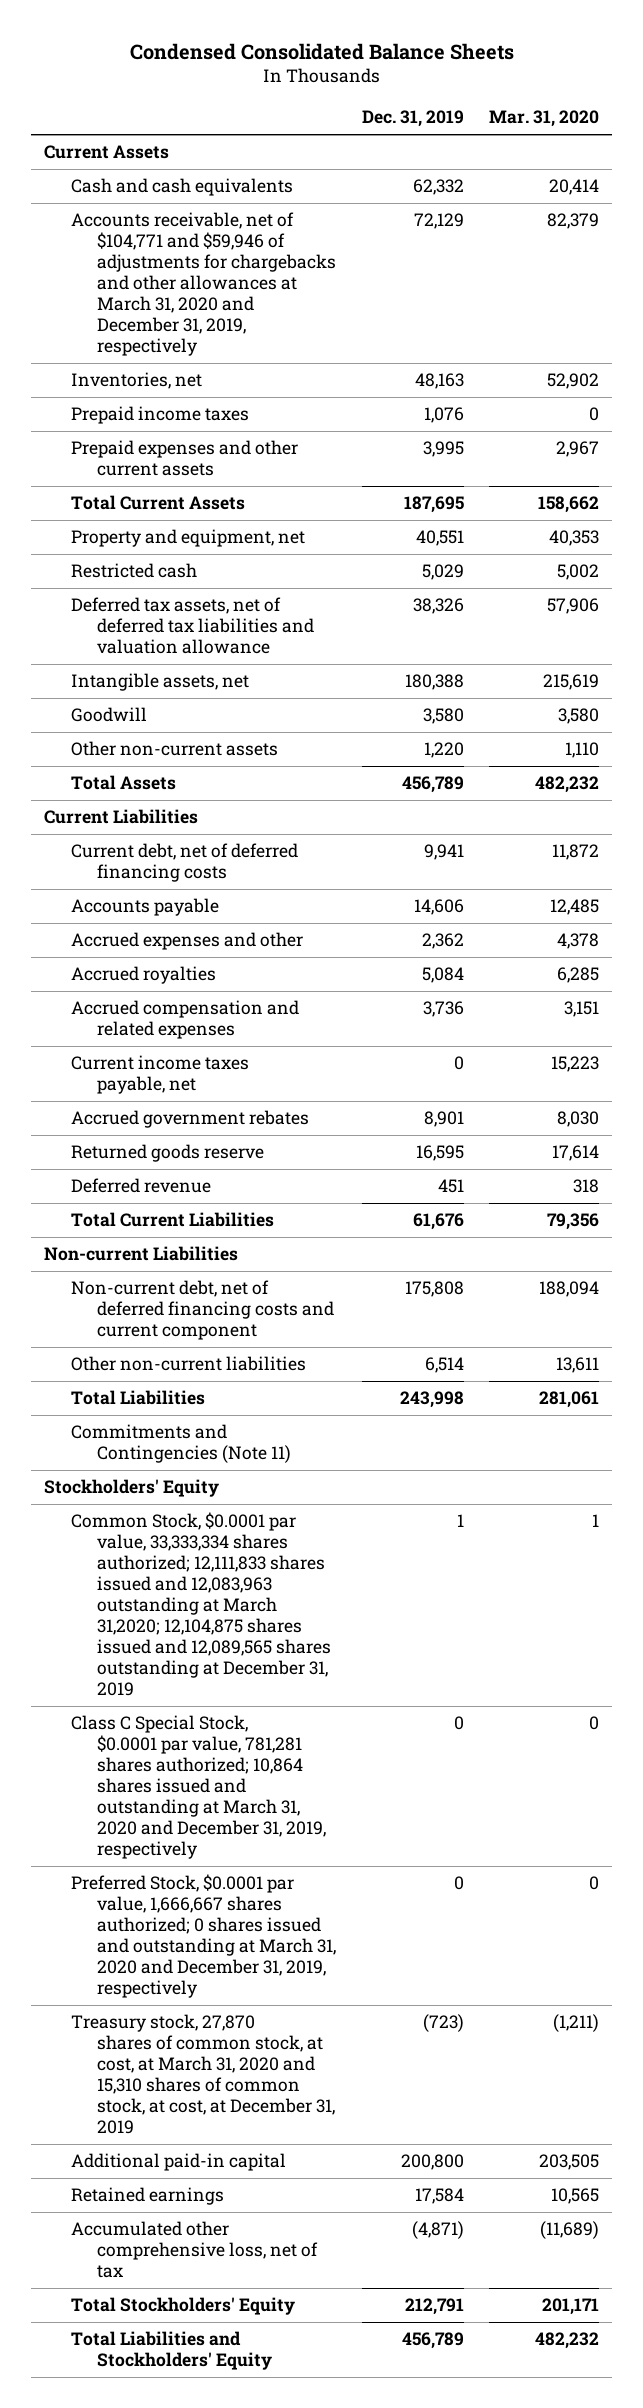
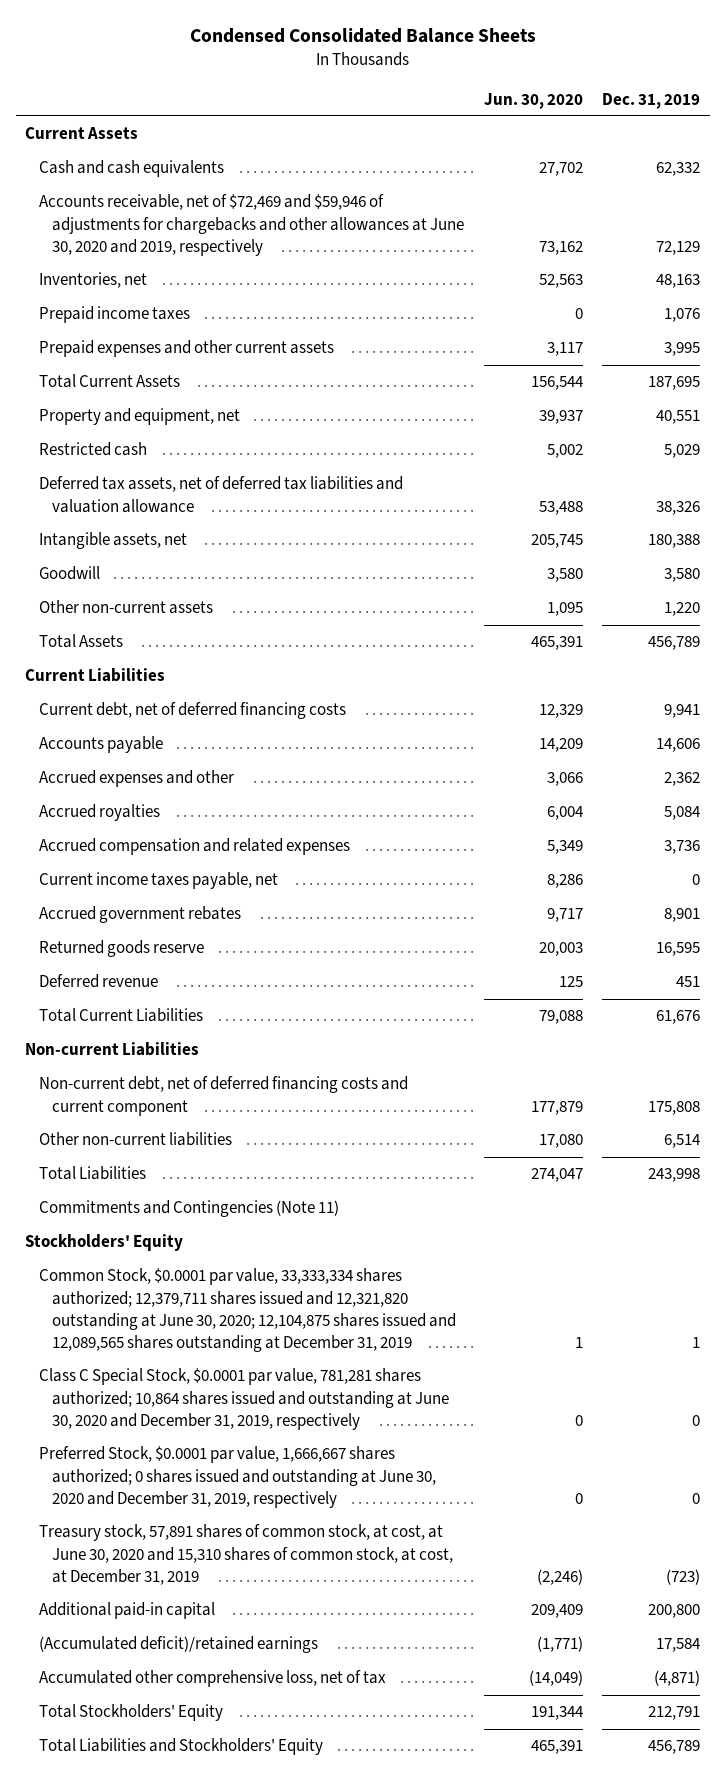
- | Dec. 31, 2019 | Mar. 31, 2020
+ | Jun. 30, 2020 | Dec. 31, 2019
- Accounts receivable, net of $104,771 and $59,946 of adjustments for chargebacks and other allowances at March 31, 2020 and December 31, 2019, respectively | 72,129 | 82,379
+ Accounts receivable, net of $72,469 and $59,946 of adjustments for chargebacks and other allowances at June 30, 2020 and 2019, respectively | 73,162 | 72,129
- Common Stock, $0.0001 par value, 33,333,334 shares authorized; 12,111,833 shares issued and 12,083,963 outstanding at March 31,2020; 12,104,875 shares issued and 12,089,565 shares outstanding at December 31, 2019 | 1 | 1
- Class C Special Stock, $0.0001 par value, 781,281 shares authorized; 10,864 shares issued and outstanding at March 31, 2020 and December 31, 2019, respectively | 0 | 0
- Preferred Stock, $0.0001 par value, 1,666,667 shares authorized; 0 shares issued and outstanding at March 31, 2020 and December 31, 2019, respectively | 0 | 0
- Treasury stock, 27,870 shares of common stock, at cost, at March 31, 2020 and 15,310 shares of common stock, at cost, at December 31, 2019 | (723) | (1,211)
+ Common Stock, $0.0001 par value, 33,333,334 shares authorized; 12,379,711 shares issued and 12,321,820 outstanding at June 30, 2020; 12,104,875 shares issued and 12,089,565 shares outstanding at December 31, 2019 | 1 | 1
+ Class C Special Stock, $0.0001 par value, 781,281 shares authorized; 10,864 shares issued and outstanding at June 30, 2020 and December 31, 2019, respectively | 0 | 0
+ Preferred Stock, $0.0001 par value, 1,666,667 shares authorized; 0 shares issued and outstanding at June 30, 2020 and December 31, 2019, respectively | 0 | 0
+ Treasury stock, 57,891 shares of common stock, at cost, at June 30, 2020 and 15,310 shares of common stock, at cost, at December 31, 2019 | (2,246) | (723)
- Retained earnings | 17,584 | 10,565
+ (Accumulated deficit)/retained earnings | (1,771) | 17,584

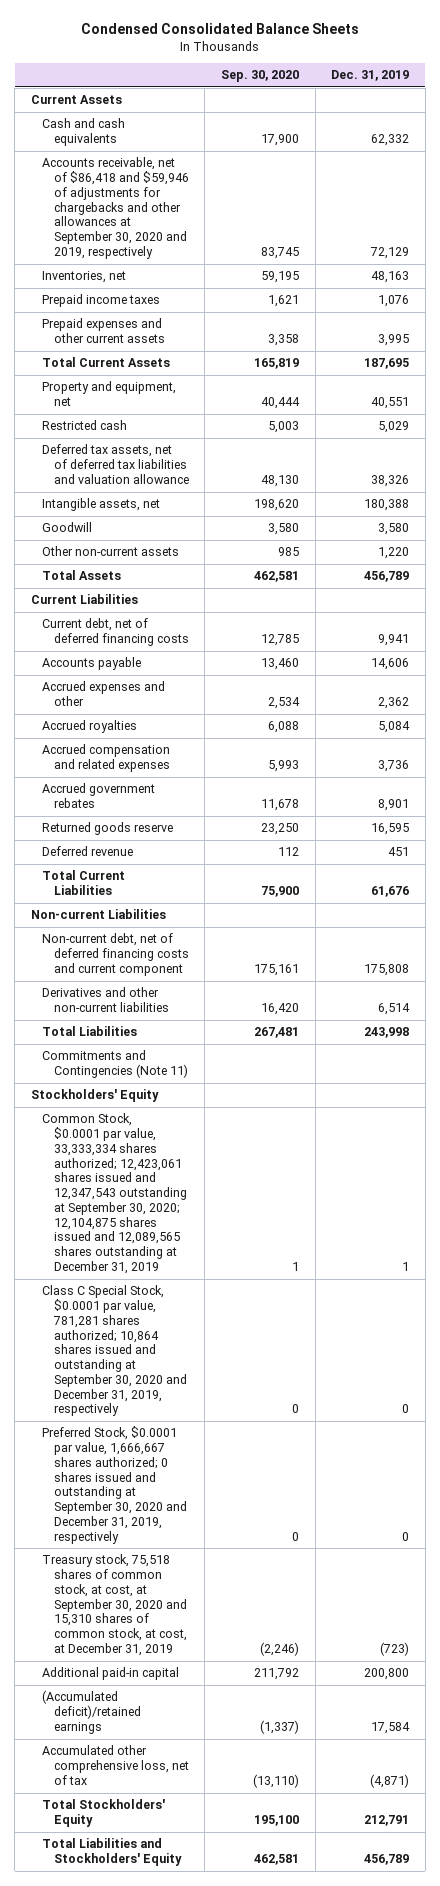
- | Jun. 30, 2020 | Dec. 31, 2019
+ | Sep. 30, 2020 | Dec. 31, 2019
- Accounts receivable, net of $72,469 and $59,946 of adjustments for chargebacks and other allowances at June 30, 2020 and 2019, respectively | 73,162 | 72,129
+ Accounts receivable, net of $86,418 and $59,946 of adjustments for chargebacks and other allowances at September 30, 2020 and 2019, respectively | 83,745 | 72,129
- Current income taxes payable, net | 8,286 | 0
- Other non-current liabilities | 17,080 | 6,514
+ Derivatives and other non-current liabilities | 16,420 | 6,514
- Common Stock, $0.0001 par value, 33,333,334 shares authorized; 12,379,711 shares issued and 12,321,820 outstanding at June 30, 2020; 12,104,875 shares issued and 12,089,565 shares outstanding at December 31, 2019 | 1 | 1
- Class C Special Stock, $0.0001 par value, 781,281 shares authorized; 10,864 shares issued and outstanding at June 30, 2020 and December 31, 2019, respectively | 0 | 0
- Preferred Stock, $0.0001 par value, 1,666,667 shares authorized; 0 shares issued and outstanding at June 30, 2020 and December 31, 2019, respectively | 0 | 0
- Treasury stock, 57,891 shares of common stock, at cost, at June 30, 2020 and 15,310 shares of common stock, at cost, at December 31, 2019 | (2,246) | (723)
+ Common Stock, $0.0001 par value, 33,333,334 shares authorized; 12,423,061 shares issued and 12,347,543 outstanding at September 30, 2020; 12,104,875 shares issued and 12,089,565 shares outstanding at December 31, 2019 | 1 | 1
+ Class C Special Stock, $0.0001 par value, 781,281 shares authorized; 10,864 shares issued and outstanding at September 30, 2020 and December 31, 2019, respectively | 0 | 0
+ Preferred Stock, $0.0001 par value, 1,666,667 shares authorized; 0 shares issued and outstanding at September 30, 2020 and December 31, 2019, respectively | 0 | 0
+ Treasury stock, 75,518 shares of common stock, at cost, at September 30, 2020 and 15,310 shares of common stock, at cost, at December 31, 2019 | (2,246) | (723)

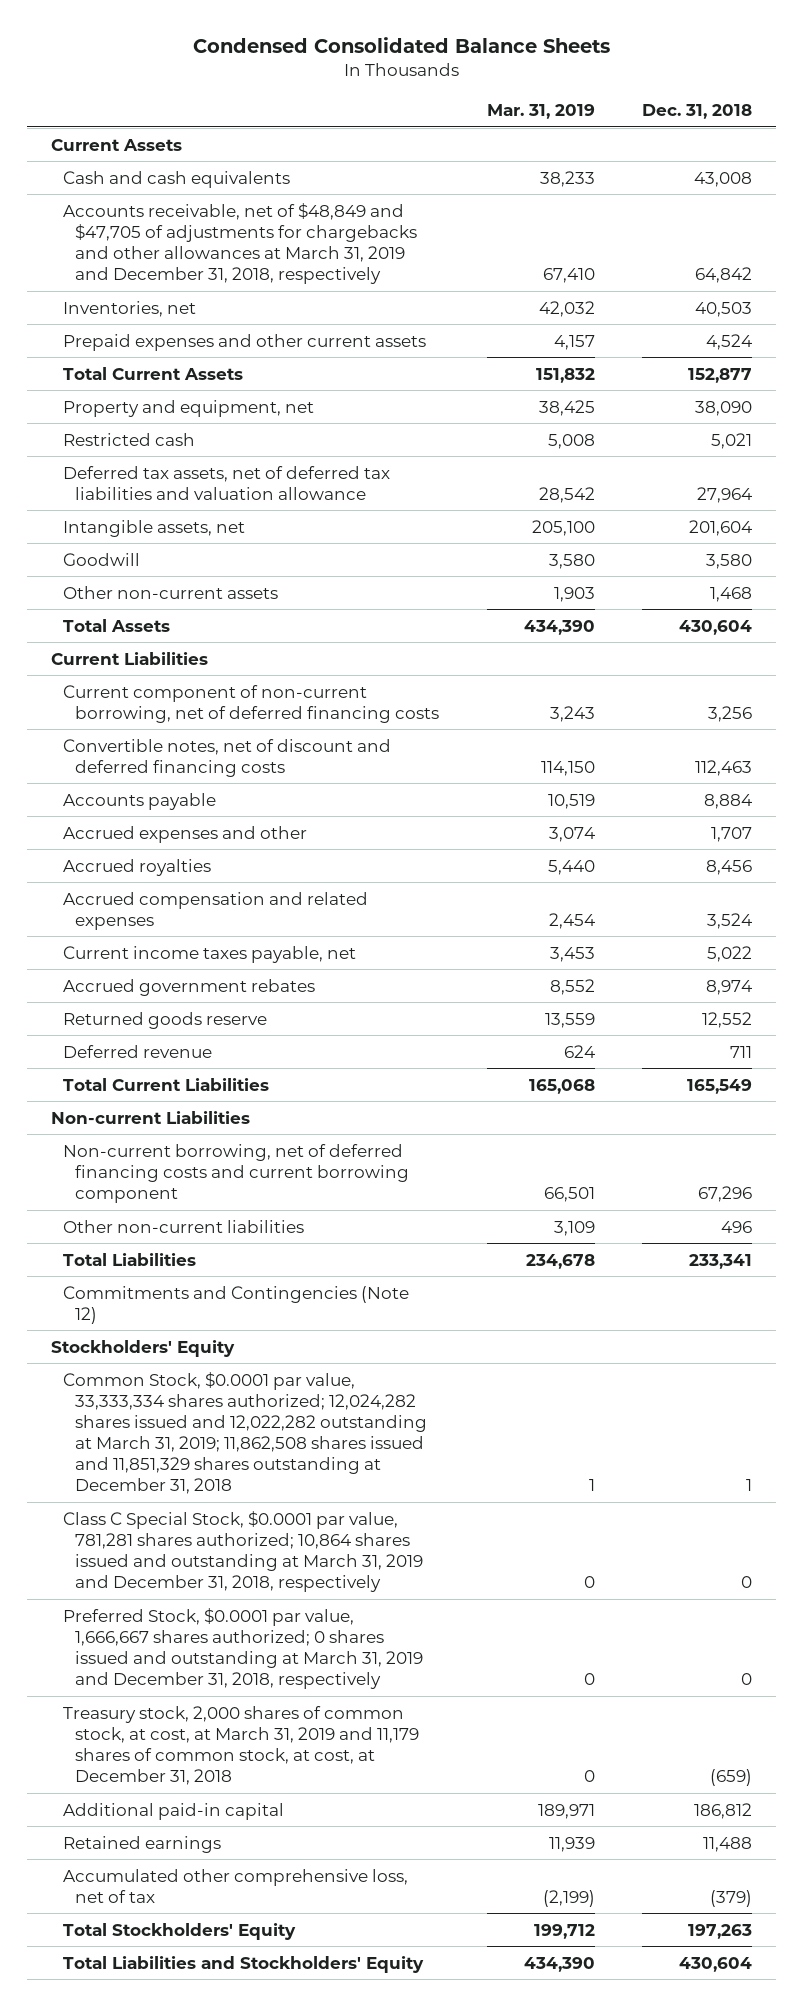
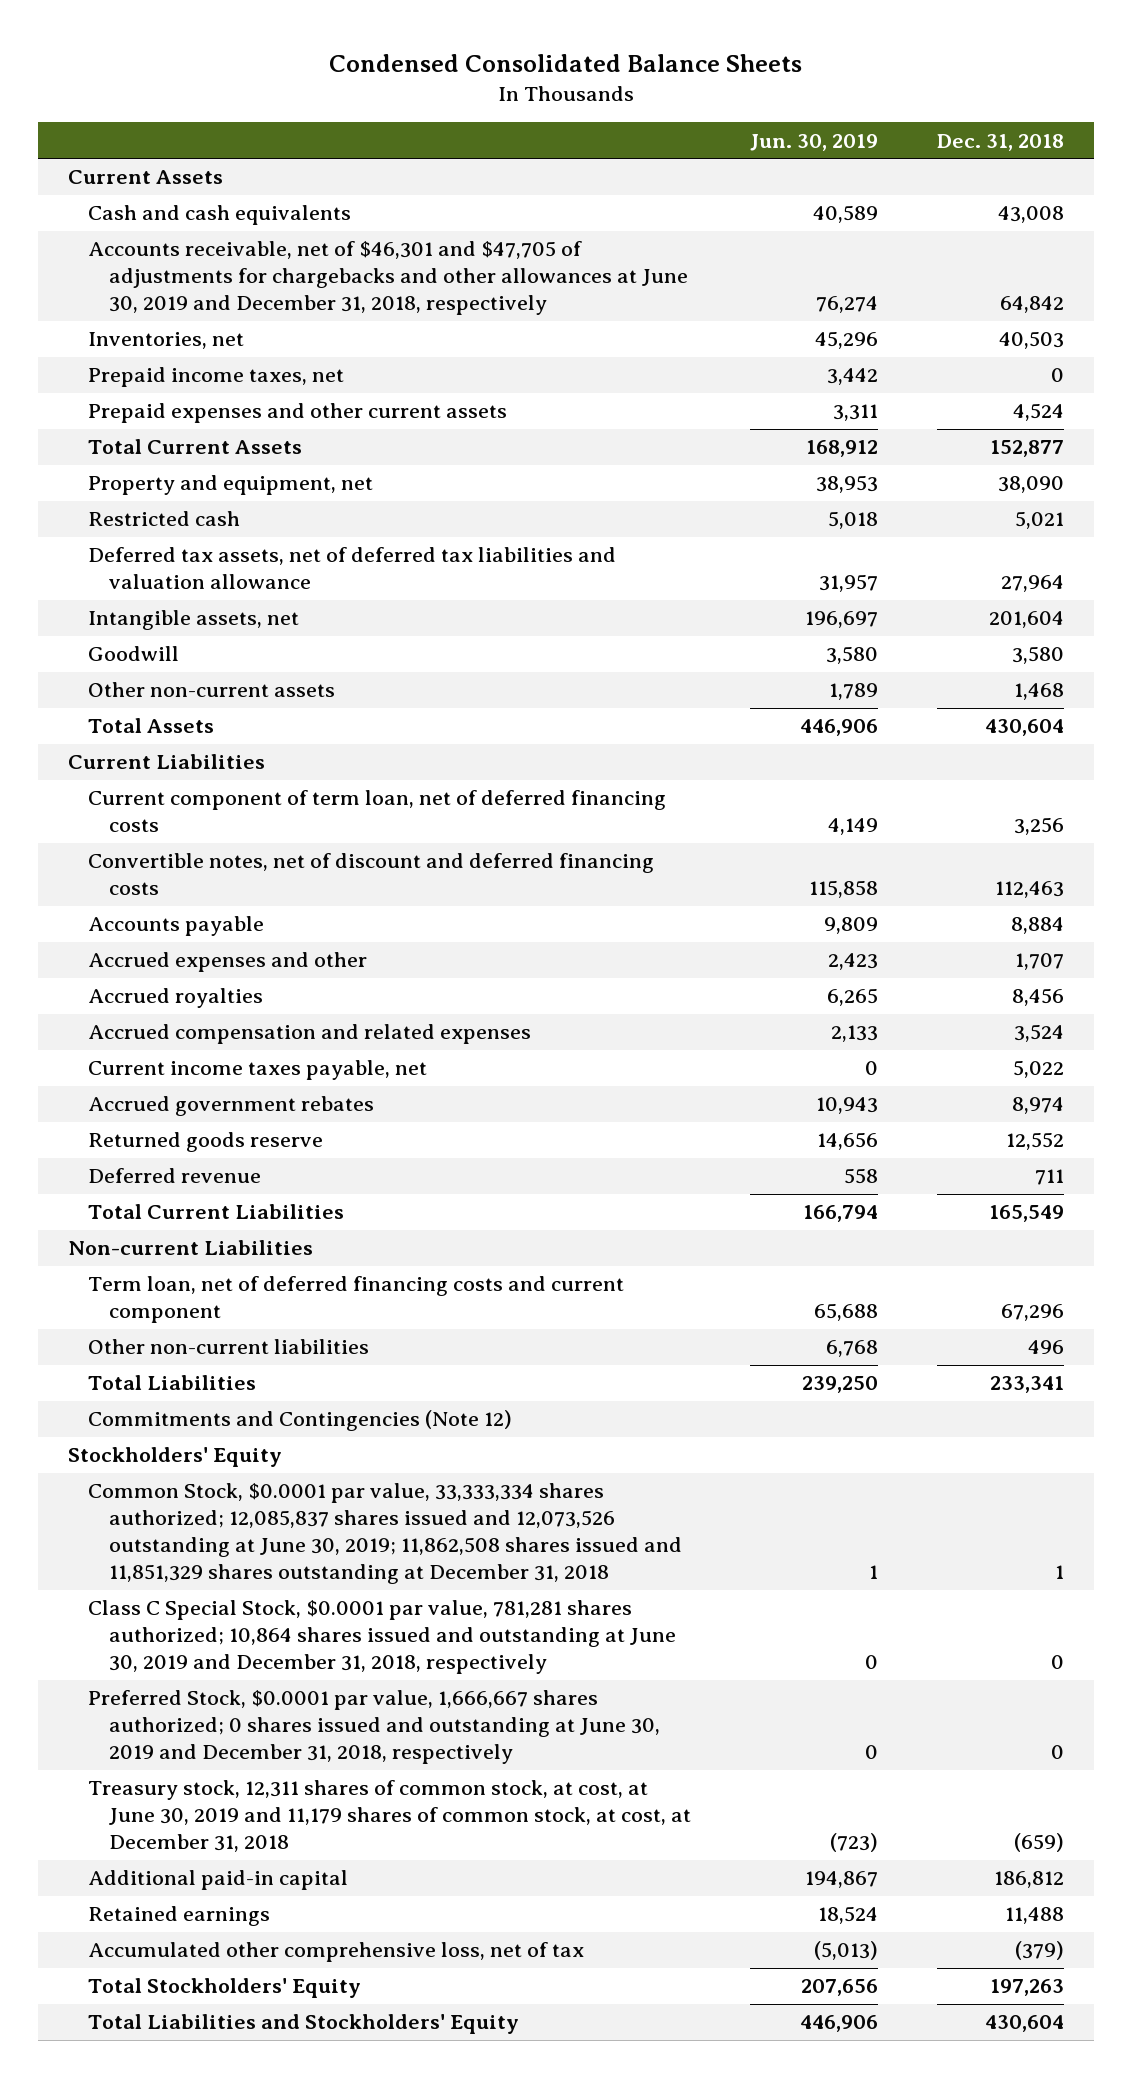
- | Mar. 31, 2019 | Dec. 31, 2018
+ | Jun. 30, 2019 | Dec. 31, 2018
- Accounts receivable, net of $48,849 and $47,705 of adjustments for chargebacks and other allowances at March 31, 2019 and December 31, 2018, respectively | 67,410 | 64,842
+ Accounts receivable, net of $46,301 and $47,705 of adjustments for chargebacks and other allowances at June 30, 2019 and December 31, 2018, respectively | 76,274 | 64,842
+ Prepaid income taxes, net | 3,442 | 0
- Current component of non-current borrowing, net of deferred financing costs | 3,243 | 3,256
+ Current component of term loan, net of deferred financing costs | 4,149 | 3,256
- Non-current borrowing, net of deferred financing costs and current borrowing component | 66,501 | 67,296
+ Term loan, net of deferred financing costs and current component | 65,688 | 67,296
- Common Stock, $0.0001 par value, 33,333,334 shares authorized; 12,024,282 shares issued and 12,022,282 outstanding at March 31, 2019; 11,862,508 shares issued and 11,851,329 shares outstanding at December 31, 2018 | 1 | 1
- Class C Special Stock, $0.0001 par value, 781,281 shares authorized; 10,864 shares issued and outstanding at March 31, 2019 and December 31, 2018, respectively | 0 | 0
- Preferred Stock, $0.0001 par value, 1,666,667 shares authorized; 0 shares issued and outstanding at March 31, 2019 and December 31, 2018, respectively | 0 | 0
- Treasury stock, 2,000 shares of common stock, at cost, at March 31, 2019 and 11,179 shares of common stock, at cost, at December 31, 2018 | 0 | (659)
+ Common Stock, $0.0001 par value, 33,333,334 shares authorized; 12,085,837 shares issued and 12,073,526 outstanding at June 30, 2019; 11,862,508 shares issued and 11,851,329 shares outstanding at December 31, 2018 | 1 | 1
+ Class C Special Stock, $0.0001 par value, 781,281 shares authorized; 10,864 shares issued and outstanding at June 30, 2019 and December 31, 2018, respectively | 0 | 0
+ Preferred Stock, $0.0001 par value, 1,666,667 shares authorized; 0 shares issued and outstanding at June 30, 2019 and December 31, 2018, respectively | 0 | 0
+ Treasury stock, 12,311 shares of common stock, at cost, at June 30, 2019 and 11,179 shares of common stock, at cost, at December 31, 2018 | (723) | (659)

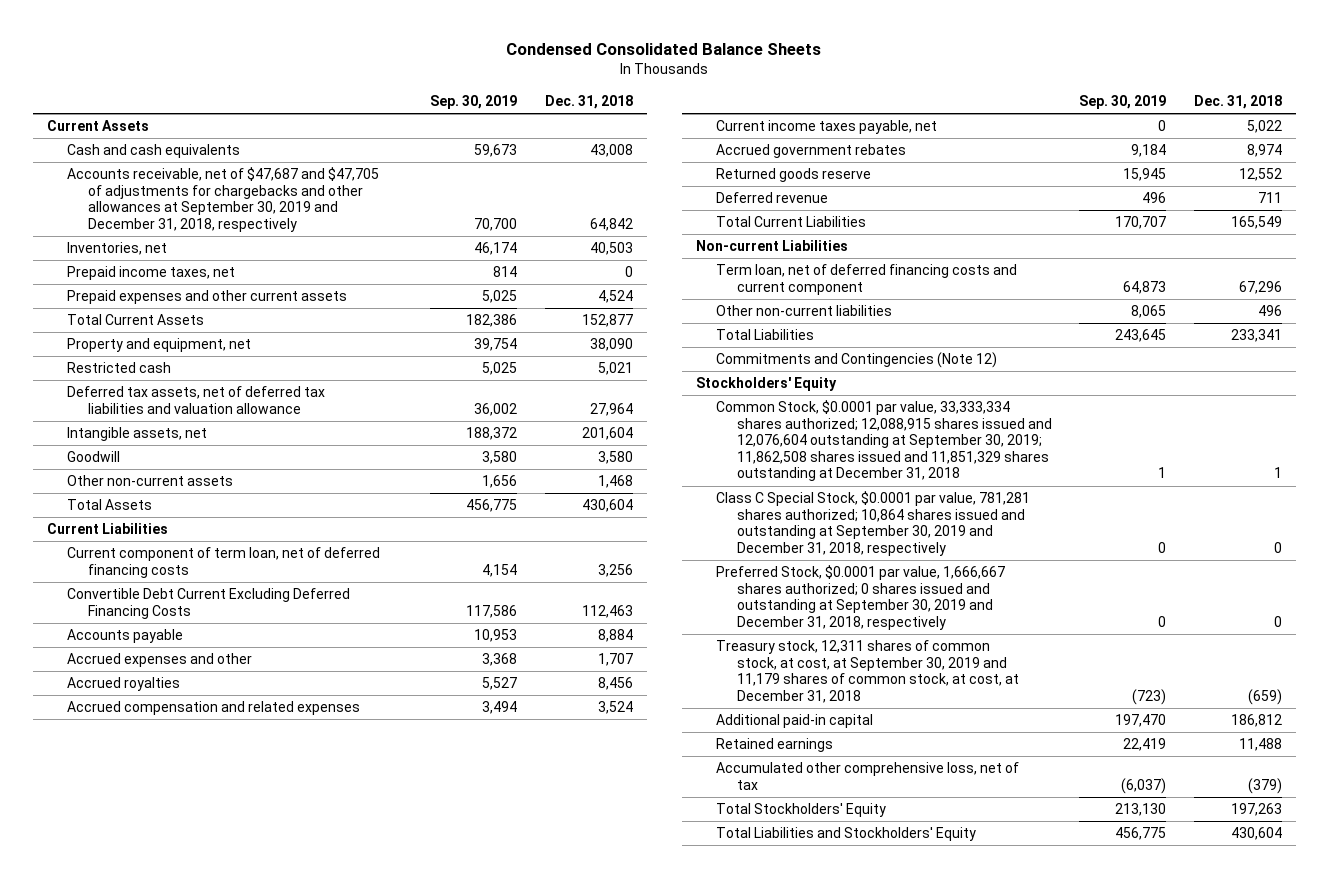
- | Jun. 30, 2019 | Dec. 31, 2018
+ | Sep. 30, 2019 | Dec. 31, 2018
- Accounts receivable, net of $46,301 and $47,705 of adjustments for chargebacks and other allowances at June 30, 2019 and December 31, 2018, respectively | 76,274 | 64,842
+ Accounts receivable, net of $47,687 and $47,705 of adjustments for chargebacks and other allowances at September 30, 2019 and December 31, 2018, respectively | 70,700 | 64,842
- Convertible notes, net of discount and deferred financing costs | 115,858 | 112,463
+ Convertible Debt Current Excluding Deferred Financing Costs | 117,586 | 112,463
- Common Stock, $0.0001 par value, 33,333,334 shares authorized; 12,085,837 shares issued and 12,073,526 outstanding at June 30, 2019; 11,862,508 shares issued and 11,851,329 shares outstanding at December 31, 2018 | 1 | 1
- Class C Special Stock, $0.0001 par value, 781,281 shares authorized; 10,864 shares issued and outstanding at June 30, 2019 and December 31, 2018, respectively | 0 | 0
- Preferred Stock, $0.0001 par value, 1,666,667 shares authorized; 0 shares issued and outstanding at June 30, 2019 and December 31, 2018, respectively | 0 | 0
- Treasury stock, 12,311 shares of common stock, at cost, at June 30, 2019 and 11,179 shares of common stock, at cost, at December 31, 2018 | (723) | (659)
+ Common Stock, $0.0001 par value, 33,333,334 shares authorized; 12,088,915 shares issued and 12,076,604 outstanding at September 30, 2019; 11,862,508 shares issued and 11,851,329 shares outstanding at December 31, 2018 | 1 | 1
+ Class C Special Stock, $0.0001 par value, 781,281 shares authorized; 10,864 shares issued and outstanding at September 30, 2019 and December 31, 2018, respectively | 0 | 0
+ Preferred Stock, $0.0001 par value, 1,666,667 shares authorized; 0 shares issued and outstanding at September 30, 2019 and December 31, 2018, respectively | 0 | 0
+ Treasury stock, 12,311 shares of common stock, at cost, at September 30, 2019 and 11,179 shares of common stock, at cost, at December 31, 2018 | (723) | (659)

